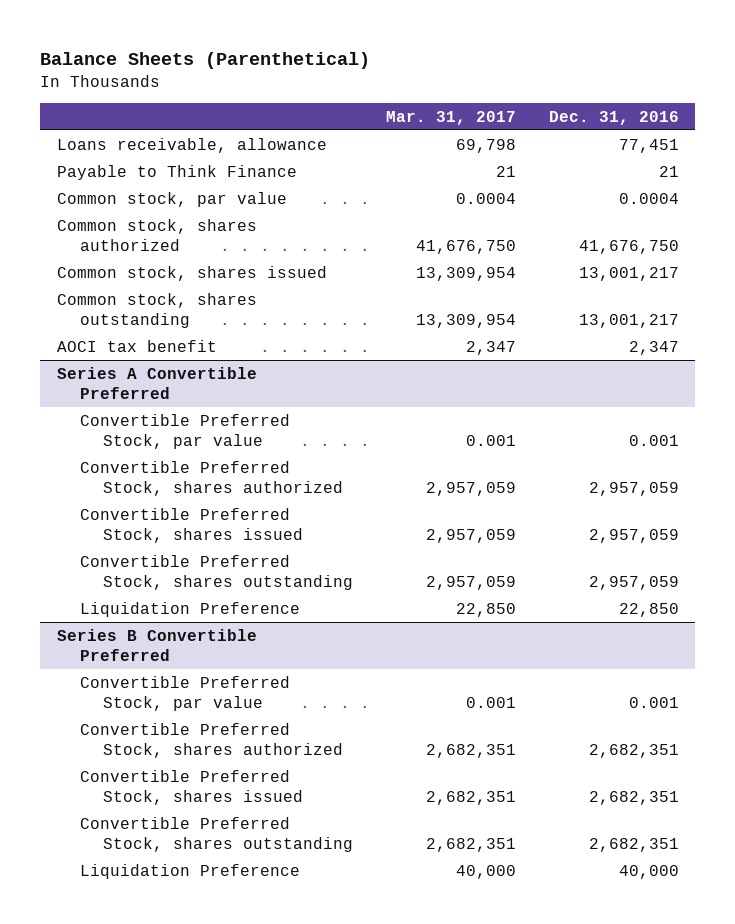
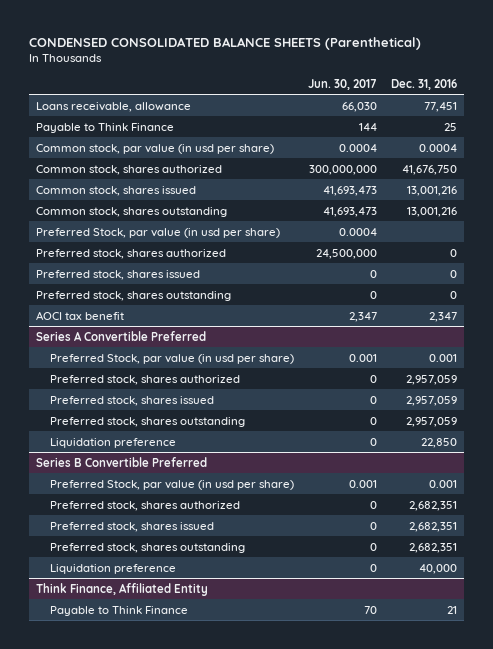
- Balance Sheets (Parenthetical)
+ CONDENSED CONSOLIDATED BALANCE SHEETS (Parenthetical)
- | Mar. 31, 2017 | Dec. 31, 2016
+ | Jun. 30, 2017 | Dec. 31, 2016
- Payable to Think Finance | 21 | 21
- Common stock, par value | 0.0004 | 0.0004
+ Payable to Think Finance | 144 | 25
+ Common stock, par value (in usd per share) | 0.0004 | 0.0004
- Common stock, shares issued | 13,309,954 | 13,001,217
- Common stock, shares outstanding | 13,309,954 | 13,001,217
+ Common stock, shares issued | 41,693,473 | 13,001,216
+ Common stock, shares outstanding | 41,693,473 | 13,001,216
+ Preferred Stock, par value (in usd per share) | 0.0004 |
+ Preferred stock, shares authorized | 24,500,000 | 0
+ Preferred stock, shares issued | 0 | 0
+ Preferred stock, shares outstanding | 0 | 0
@ Series A Convertible Preferred
- Convertible Preferred Stock, par value | 0.001 | 0.001
- Convertible Preferred Stock, shares authorized | 2,957,059 | 2,957,059
- Convertible Preferred Stock, shares issued | 2,957,059 | 2,957,059
- Convertible Preferred Stock, shares outstanding | 2,957,059 | 2,957,059
- Liquidation Preference | 22,850 | 22,850
+ Preferred Stock, par value (in usd per share) | 0.001 | 0.001
+ Preferred stock, shares authorized | 0 | 2,957,059
+ Preferred stock, shares issued | 0 | 2,957,059
+ Preferred stock, shares outstanding | 0 | 2,957,059
+ Liquidation preference | 0 | 22,850
@ Series B Convertible Preferred
- Convertible Preferred Stock, par value | 0.001 | 0.001
- Convertible Preferred Stock, shares authorized | 2,682,351 | 2,682,351
- Convertible Preferred Stock, shares issued | 2,682,351 | 2,682,351
- Convertible Preferred Stock, shares outstanding | 2,682,351 | 2,682,351
- Liquidation Preference | 40,000 | 40,000
+ Preferred Stock, par value (in usd per share) | 0.001 | 0.001
+ Preferred stock, shares authorized | 0 | 2,682,351
+ Preferred stock, shares issued | 0 | 2,682,351
+ Preferred stock, shares outstanding | 0 | 2,682,351
+ Liquidation preference | 0 | 40,000
+ Think Finance, Affiliated Entity
+ Payable to Think Finance | 70 | 21

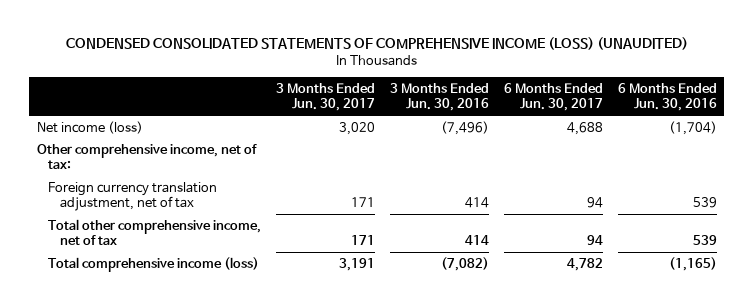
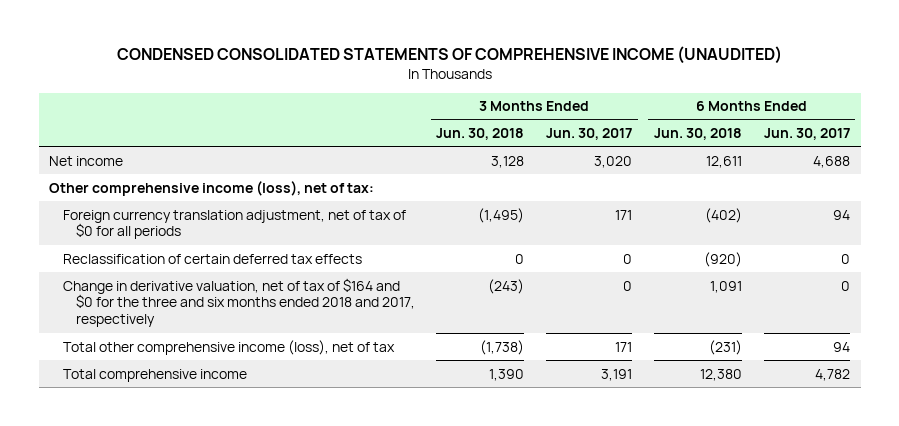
- CONDENSED CONSOLIDATED STATEMENTS OF COMPREHENSIVE INCOME (LOSS) (UNAUDITED)
+ CONDENSED CONSOLIDATED STATEMENTS OF COMPREHENSIVE INCOME (UNAUDITED)
- | 3 Months Ended Jun. 30, 2017 | 3 Months Ended Jun. 30, 2016 | 6 Months Ended Jun. 30, 2017 | 6 Months Ended Jun. 30, 2016
+ | 3 Months Ended Jun. 30, 2018 | 3 Months Ended Jun. 30, 2017 | 6 Months Ended Jun. 30, 2018 | 6 Months Ended Jun. 30, 2017
- Net income (loss) | 3,020 | (7,496) | 4,688 | (1,704)
- Other comprehensive income, net of tax:
- Foreign currency translation adjustment, net of tax | 171 | 414 | 94 | 539
- Total other comprehensive income, net of tax | 171 | 414 | 94 | 539
- Total comprehensive income (loss) | 3,191 | (7,082) | 4,782 | (1,165)
+ Net income | 3,128 | 3,020 | 12,611 | 4,688
+ Other comprehensive income (loss), net of tax:
+ Foreign currency translation adjustment, net of tax of $0 for all periods | (1,495) | 171 | (402) | 94
+ Reclassification of certain deferred tax effects | 0 | 0 | (920) | 0
+ Change in derivative valuation, net of tax of $164 and $0 for the three and six months ended 2018 and 2017, respectively | (243) | 0 | 1,091 | 0
+ Total other comprehensive income (loss), net of tax | (1,738) | 171 | (231) | 94
+ Total comprehensive income | 1,390 | 3,191 | 12,380 | 4,782

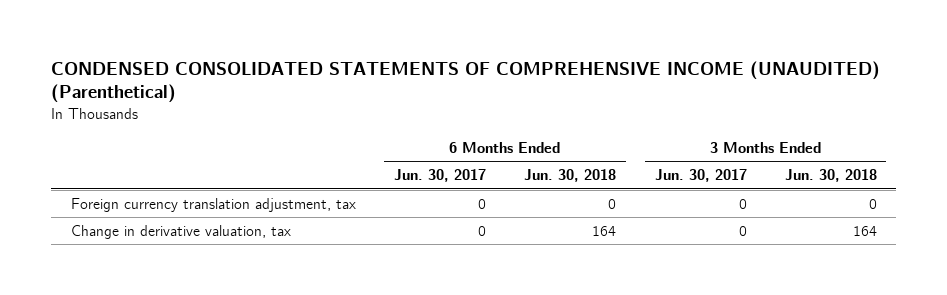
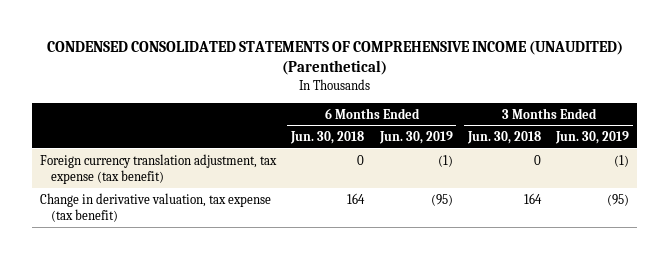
- | 6 Months Ended Jun. 30, 2017 | 6 Months Ended Jun. 30, 2018 | 3 Months Ended Jun. 30, 2017 | 3 Months Ended Jun. 30, 2018
+ | 6 Months Ended Jun. 30, 2018 | 6 Months Ended Jun. 30, 2019 | 3 Months Ended Jun. 30, 2018 | 3 Months Ended Jun. 30, 2019
- Foreign currency translation adjustment, tax | 0 | 0 | 0 | 0
- Change in derivative valuation, tax | 0 | 164 | 0 | 164
+ Foreign currency translation adjustment, tax expense (tax benefit) | 0 | (1) | 0 | (1)
+ Change in derivative valuation, tax expense (tax benefit) | 164 | (95) | 164 | (95)

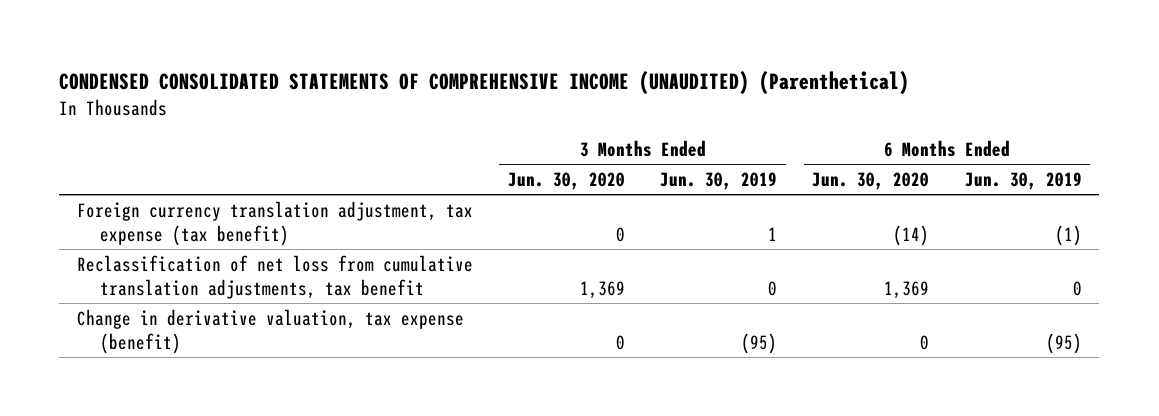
- | 6 Months Ended Jun. 30, 2018 | 6 Months Ended Jun. 30, 2019 | 3 Months Ended Jun. 30, 2018 | 3 Months Ended Jun. 30, 2019
+ | 3 Months Ended Jun. 30, 2020 | 3 Months Ended Jun. 30, 2019 | 6 Months Ended Jun. 30, 2020 | 6 Months Ended Jun. 30, 2019
- Foreign currency translation adjustment, tax expense (tax benefit) | 0 | (1) | 0 | (1)
- Change in derivative valuation, tax expense (tax benefit) | 164 | (95) | 164 | (95)
+ Foreign currency translation adjustment, tax expense (tax benefit) | 0 | 1 | (14) | (1)
+ Reclassification of net loss from cumulative translation adjustments, tax benefit | 1,369 | 0 | 1,369 | 0
+ Change in derivative valuation, tax expense (benefit) | 0 | (95) | 0 | (95)

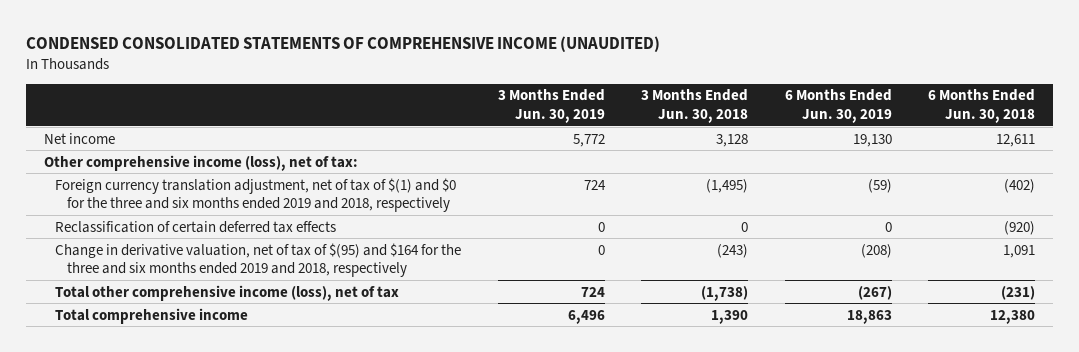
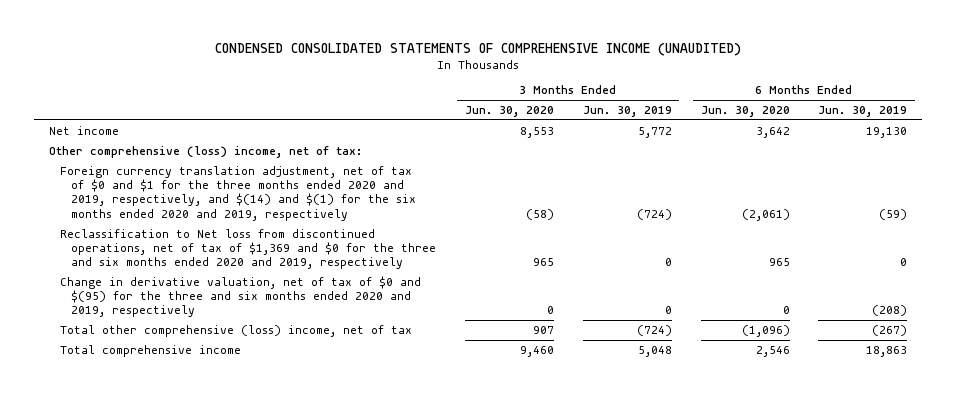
- | 3 Months Ended Jun. 30, 2019 | 3 Months Ended Jun. 30, 2018 | 6 Months Ended Jun. 30, 2019 | 6 Months Ended Jun. 30, 2018
+ | 3 Months Ended Jun. 30, 2020 | 3 Months Ended Jun. 30, 2019 | 6 Months Ended Jun. 30, 2020 | 6 Months Ended Jun. 30, 2019
- Other comprehensive income (loss), net of tax:
- Foreign currency translation adjustment, net of tax of $(1) and $0 for the three and six months ended 2019 and 2018, respectively | 724 | (1,495) | (59) | (402)
- Reclassification of certain deferred tax effects | 0 | 0 | 0 | (920)
- Change in derivative valuation, net of tax of $(95) and $164 for the three and six months ended 2019 and 2018, respectively | 0 | (243) | (208) | 1,091
- Total other comprehensive income (loss), net of tax | 724 | (1,738) | (267) | (231)
- Total comprehensive income | 6,496 | 1,390 | 18,863 | 12,380
+ Other comprehensive (loss) income, net of tax:
+ Foreign currency translation adjustment, net of tax of $0 and $1 for the three months ended 2020 and 2019, respectively, and $(14) and $(1) for the six months ended 2020 and 2019, respectively | (58) | (724) | (2,061) | (59)
+ Reclassification to Net loss from discontinued operations, net of tax of $1,369 and $0 for the three and six months ended 2020 and 2019, respectively | 965 | 0 | 965 | 0
+ Change in derivative valuation, net of tax of $0 and $(95) for the three and six months ended 2020 and 2019, respectively | 0 | 0 | 0 | (208)
+ Total other comprehensive (loss) income, net of tax | 907 | (724) | (1,096) | (267)
+ Total comprehensive income | 9,460 | 5,048 | 2,546 | 18,863

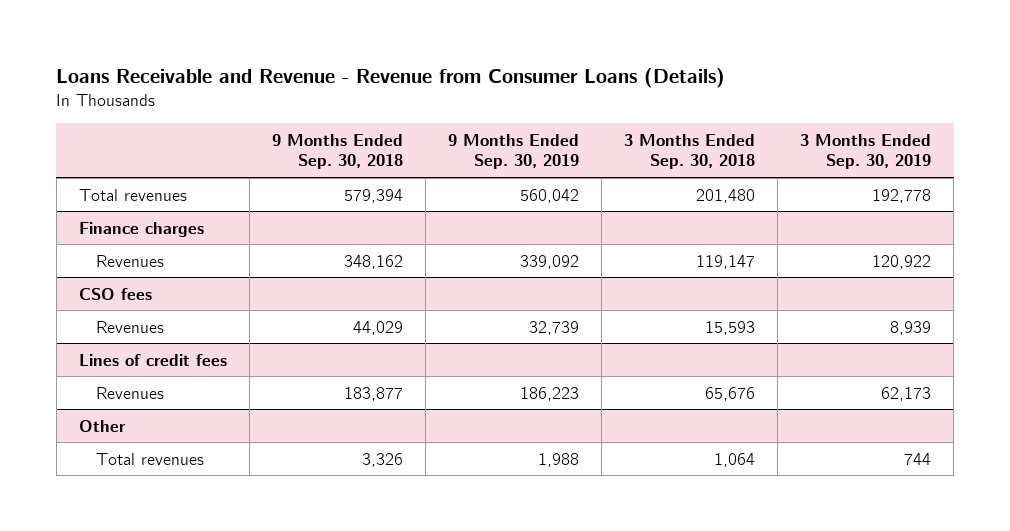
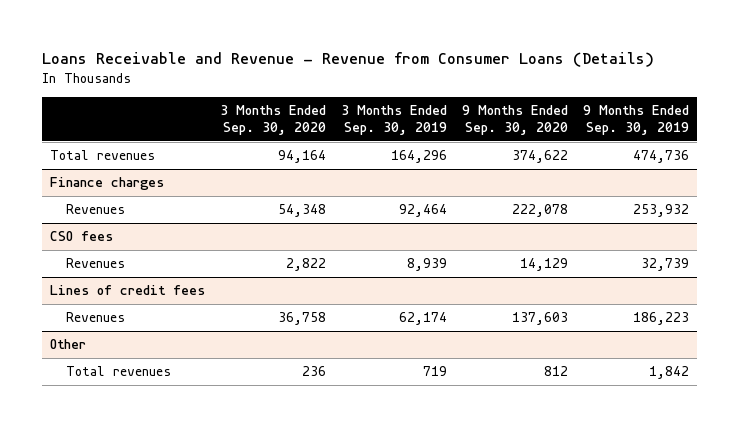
- | 9 Months Ended Sep. 30, 2018 | 9 Months Ended Sep. 30, 2019 | 3 Months Ended Sep. 30, 2018 | 3 Months Ended Sep. 30, 2019
+ | 3 Months Ended Sep. 30, 2020 | 3 Months Ended Sep. 30, 2019 | 9 Months Ended Sep. 30, 2020 | 9 Months Ended Sep. 30, 2019
- Total revenues | 579,394 | 560,042 | 201,480 | 192,778
+ Total revenues | 94,164 | 164,296 | 374,622 | 474,736
@ Finance charges
- Revenues | 348,162 | 339,092 | 119,147 | 120,922
+ Revenues | 54,348 | 92,464 | 222,078 | 253,932
@ Lines of credit fees
- Revenues | 183,877 | 186,223 | 65,676 | 62,173
+ Revenues | 36,758 | 62,174 | 137,603 | 186,223
@ Other
- Total revenues | 3,326 | 1,988 | 1,064 | 744
+ Total revenues | 236 | 719 | 812 | 1,842

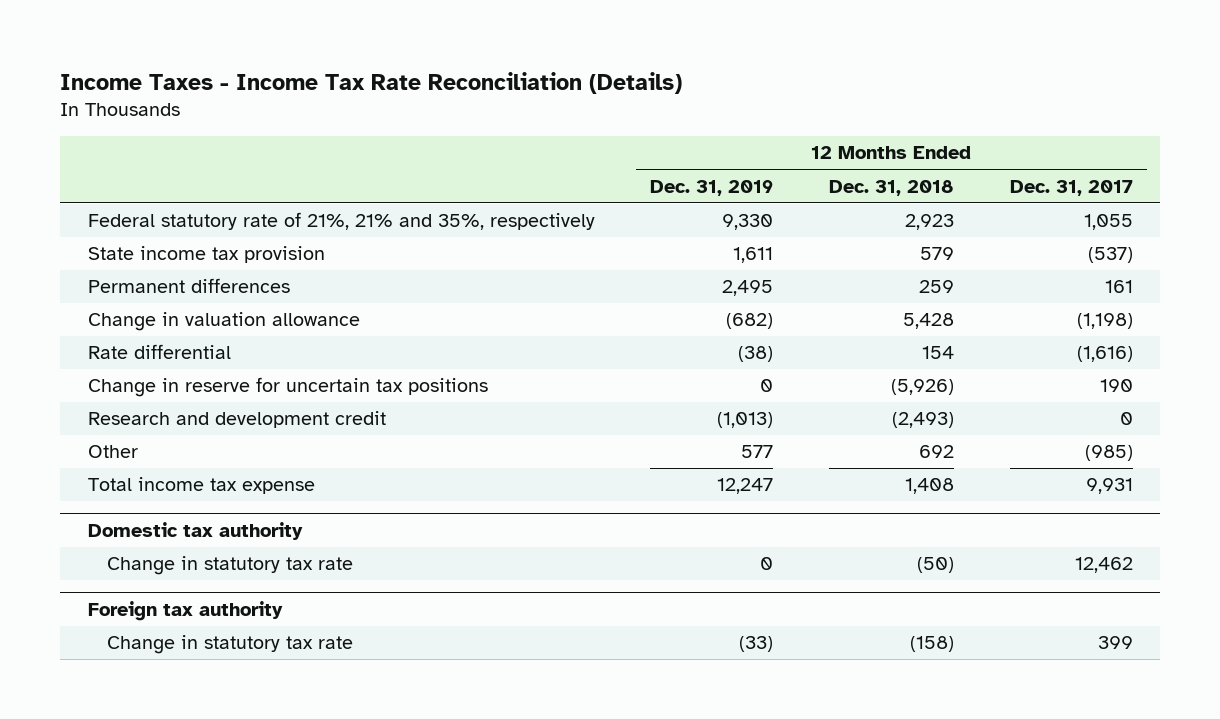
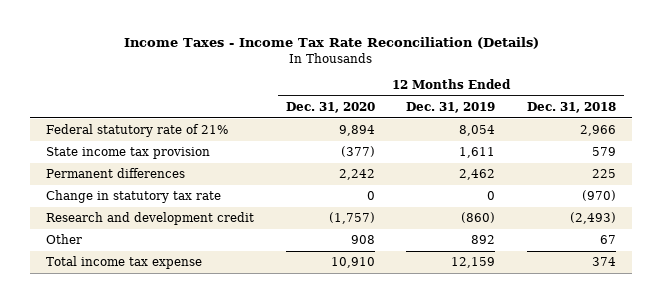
- | 12 Months Ended Dec. 31, 2019 | 12 Months Ended Dec. 31, 2018 | 12 Months Ended Dec. 31, 2017
+ | 12 Months Ended Dec. 31, 2020 | 12 Months Ended Dec. 31, 2019 | 12 Months Ended Dec. 31, 2018
- Federal statutory rate of 21%, 21% and 35%, respectively | 9,330 | 2,923 | 1,055
+ Federal statutory rate of 21% | 9,894 | 8,054 | 2,966
- Permanent differences | 2,495 | 259 | 161
- Change in valuation allowance | (682) | 5,428 | (1,198)
- Rate differential | (38) | 154 | (1,616)
- Change in reserve for uncertain tax positions | 0 | (5,926) | 190
- Research and development credit | (1,013) | (2,493) | 0
- Other | 577 | 692 | (985)
- Total income tax expense | 12,247 | 1,408 | 9,931
- Domestic tax authority
- Change in statutory tax rate | 0 | (50) | 12,462
- Foreign tax authority
- Change in statutory tax rate | (33) | (158) | 399
+ Permanent differences | 2,242 | 2,462 | 225
+ Change in statutory tax rate | 0 | 0 | (970)
+ Research and development credit | (1,757) | (860) | (2,493)
+ Other | 908 | 892 | 67
+ Total income tax expense | 10,910 | 12,159 | 374

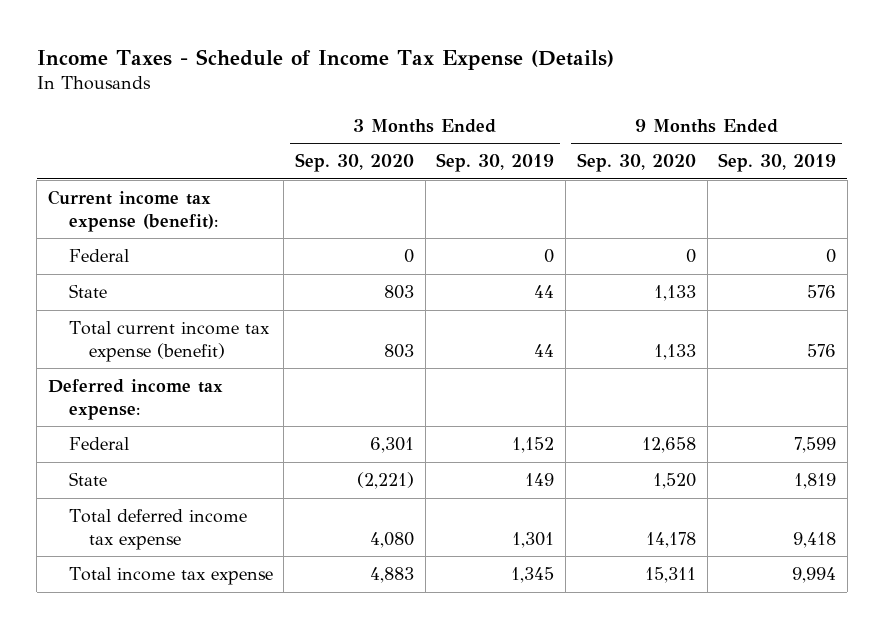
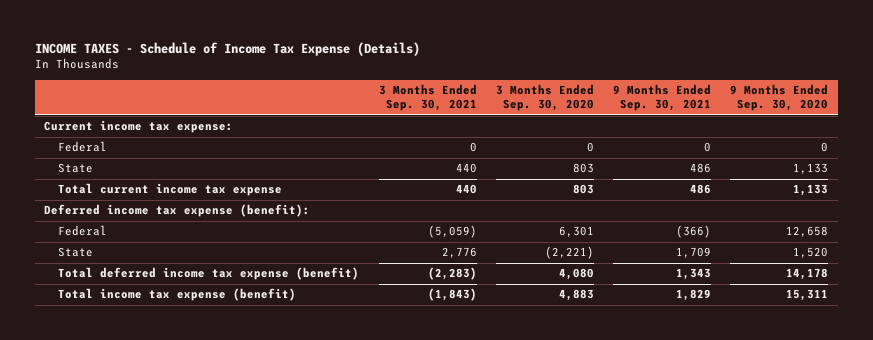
- Income Taxes - Schedule of Income Tax Expense (Details)
+ INCOME TAXES - Schedule of Income Tax Expense (Details)
- | 3 Months Ended Sep. 30, 2020 | 3 Months Ended Sep. 30, 2019 | 9 Months Ended Sep. 30, 2020 | 9 Months Ended Sep. 30, 2019
+ | 3 Months Ended Sep. 30, 2021 | 3 Months Ended Sep. 30, 2020 | 9 Months Ended Sep. 30, 2021 | 9 Months Ended Sep. 30, 2020
- Current income tax expense (benefit):
+ Current income tax expense:
- Total current income tax expense (benefit) | 803 | 44 | 1,133 | 576
- Deferred income tax expense:
+ Total current income tax expense | 440 | 803 | 486 | 1,133
+ Deferred income tax expense (benefit):
- Total deferred income tax expense | 4,080 | 1,301 | 14,178 | 9,418
- Total income tax expense | 4,883 | 1,345 | 15,311 | 9,994
+ Total deferred income tax expense (benefit) | (2,283) | 4,080 | 1,343 | 14,178
+ Total income tax expense (benefit) | (1,843) | 4,883 | 1,829 | 15,311

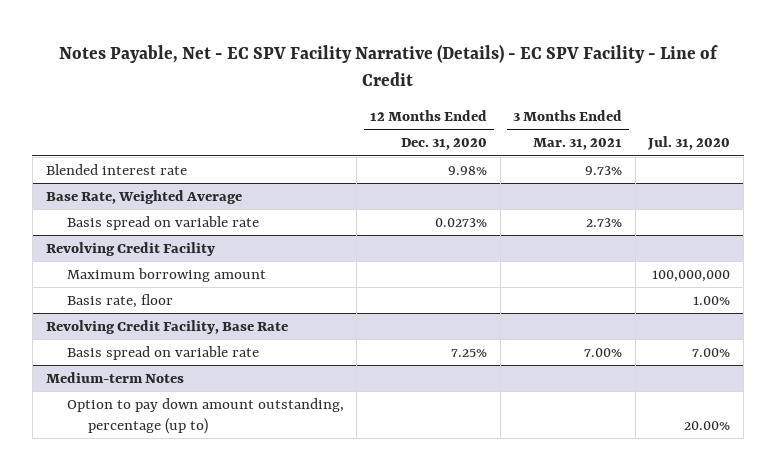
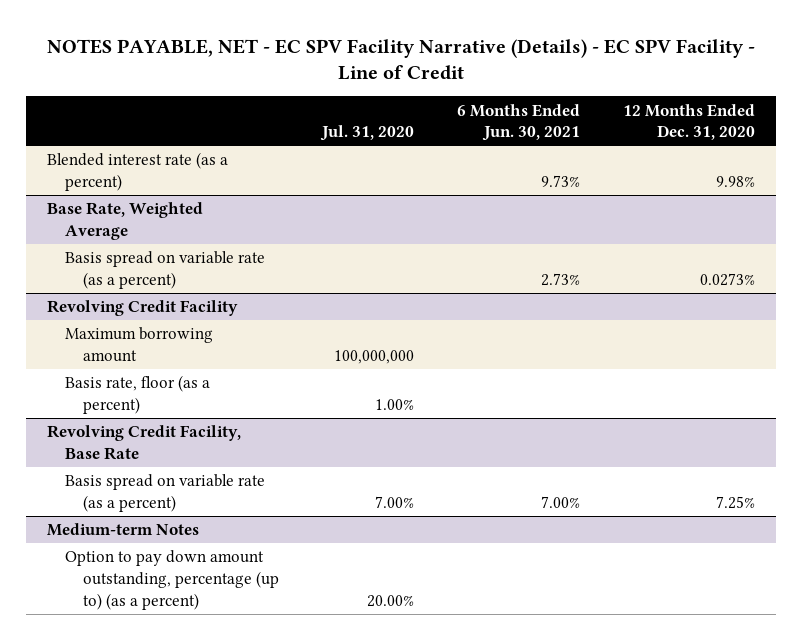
- Notes Payable, Net - EC SPV Facility Narrative (Details) - EC SPV Facility - Line of Credit
+ NOTES PAYABLE, NET - EC SPV Facility Narrative (Details) - EC SPV Facility - Line of Credit
- | 12 Months Ended Dec. 31, 2020 | 3 Months Ended Mar. 31, 2021 | Jul. 31, 2020
+ | Jul. 31, 2020 | 6 Months Ended Jun. 30, 2021 | 12 Months Ended Dec. 31, 2020
- Blended interest rate | 9.98% | 9.73% |
+ Blended interest rate (as a percent) | | 9.73% | 9.98%
@ Base Rate, Weighted Average
- Basis spread on variable rate | 0.0273% | 2.73% |
+ Basis spread on variable rate (as a percent) | | 2.73% | 0.0273%
@ Revolving Credit Facility
- Basis rate, floor | | | 1.00%
+ Basis rate, floor (as a percent) | 1.00% | |
@ Revolving Credit Facility, Base Rate
- Basis spread on variable rate | 7.25% | 7.00% | 7.00%
+ Basis spread on variable rate (as a percent) | 7.00% | 7.00% | 7.25%
@ Medium-term Notes
- Option to pay down amount outstanding, percentage (up to) | | | 20.00%
+ Option to pay down amount outstanding, percentage (up to) (as a percent) | 20.00% | |

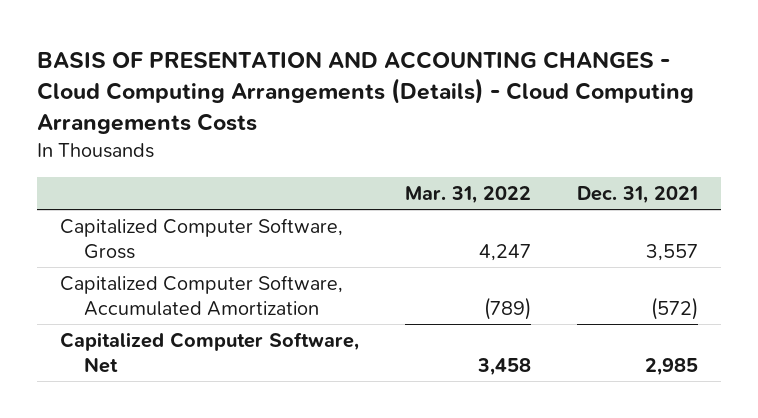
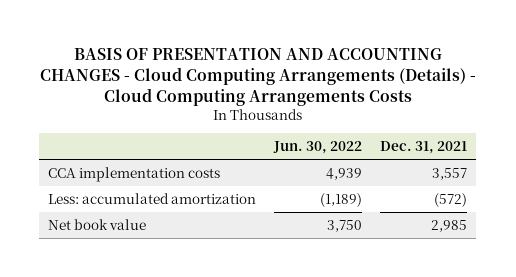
- | Mar. 31, 2022 | Dec. 31, 2021
+ | Jun. 30, 2022 | Dec. 31, 2021
- Capitalized Computer Software, Gross | 4,247 | 3,557
- Capitalized Computer Software, Accumulated Amortization | (789) | (572)
- Capitalized Computer Software, Net | 3,458 | 2,985
+ CCA implementation costs | 4,939 | 3,557
+ Less: accumulated amortization | (1,189) | (572)
+ Net book value | 3,750 | 2,985

